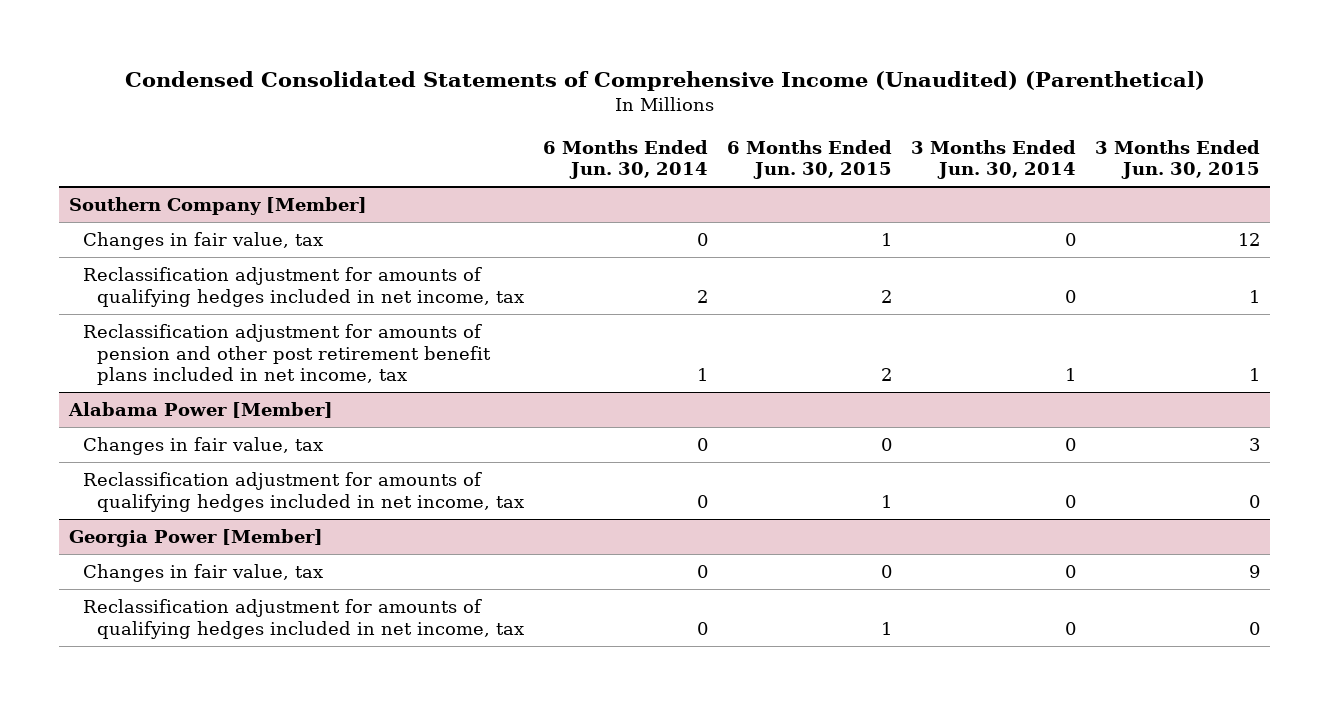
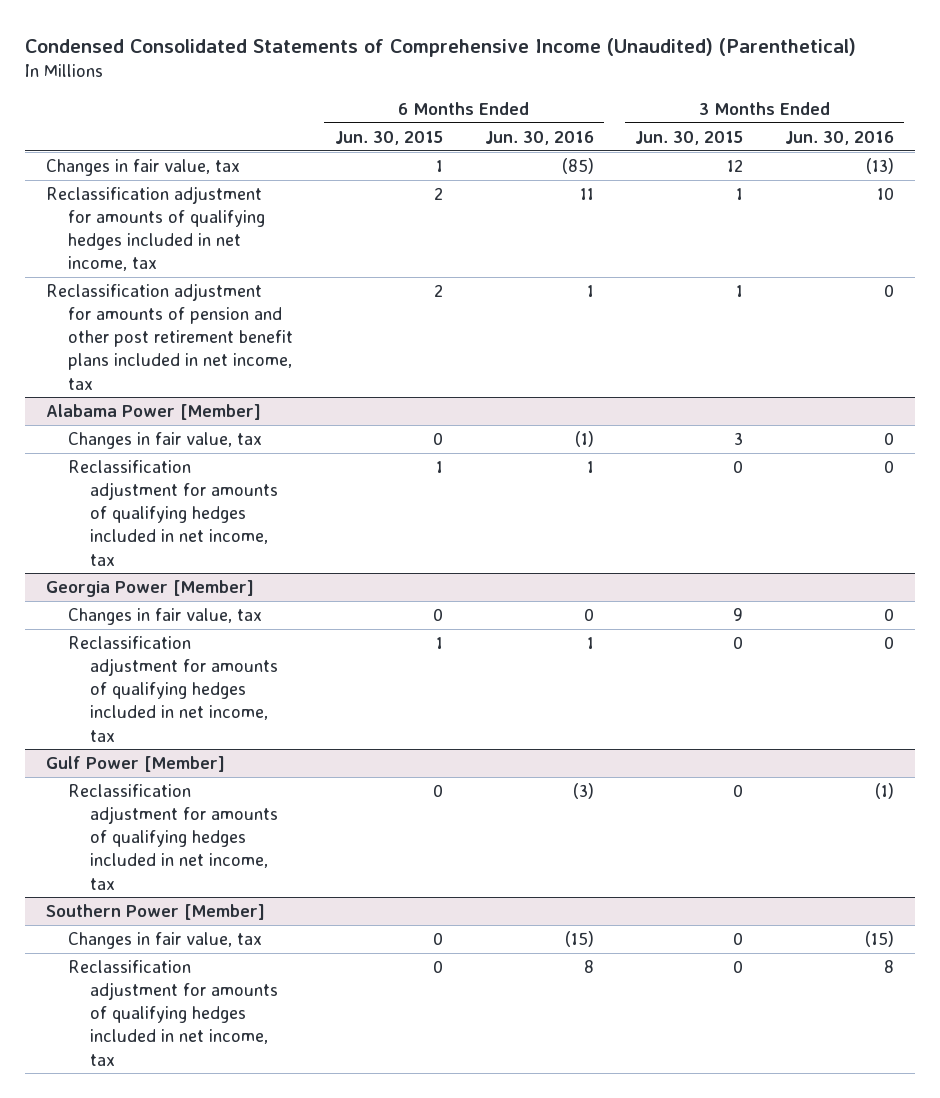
- | 6 Months Ended Jun. 30, 2014 | 6 Months Ended Jun. 30, 2015 | 3 Months Ended Jun. 30, 2014 | 3 Months Ended Jun. 30, 2015
+ | 6 Months Ended Jun. 30, 2015 | 6 Months Ended Jun. 30, 2016 | 3 Months Ended Jun. 30, 2015 | 3 Months Ended Jun. 30, 2016
- Southern Company [Member]
+ Gulf Power [Member]
+ Reclassification adjustment for amounts of qualifying hedges included in net income, tax | 0 | (3) | 0 | (1)
+ Southern Power [Member]
+ Changes in fair value, tax | 0 | (15) | 0 | (15)
+ Reclassification adjustment for amounts of qualifying hedges included in net income, tax | 0 | 8 | 0 | 8

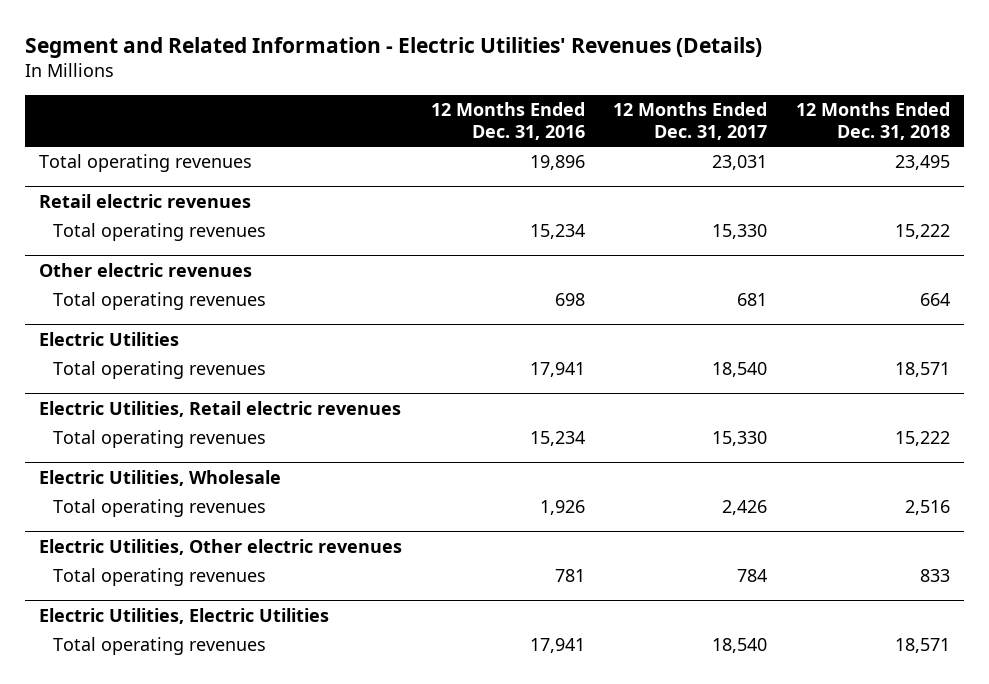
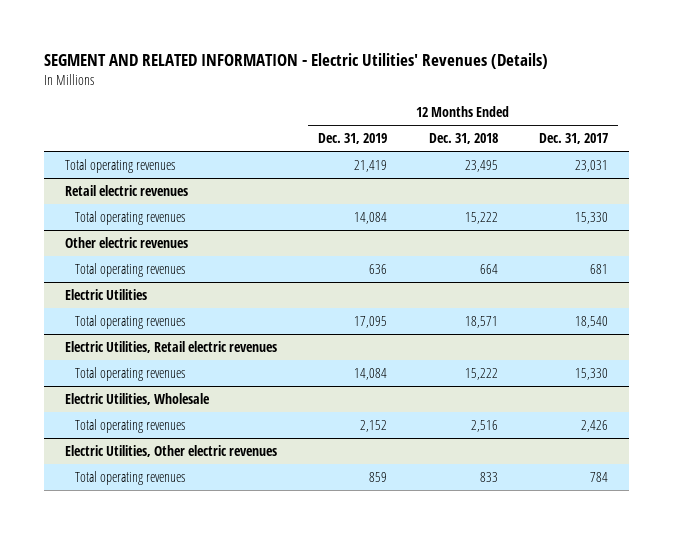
- Segment and Related Information - Electric Utilities' Revenues (Details)
+ SEGMENT AND RELATED INFORMATION - Electric Utilities' Revenues (Details)
- | 12 Months Ended Dec. 31, 2016 | 12 Months Ended Dec. 31, 2017 | 12 Months Ended Dec. 31, 2018
+ | 12 Months Ended Dec. 31, 2019 | 12 Months Ended Dec. 31, 2018 | 12 Months Ended Dec. 31, 2017
- Electric Utilities, Electric Utilities
- Total operating revenues | 17,941 | 18,540 | 18,571

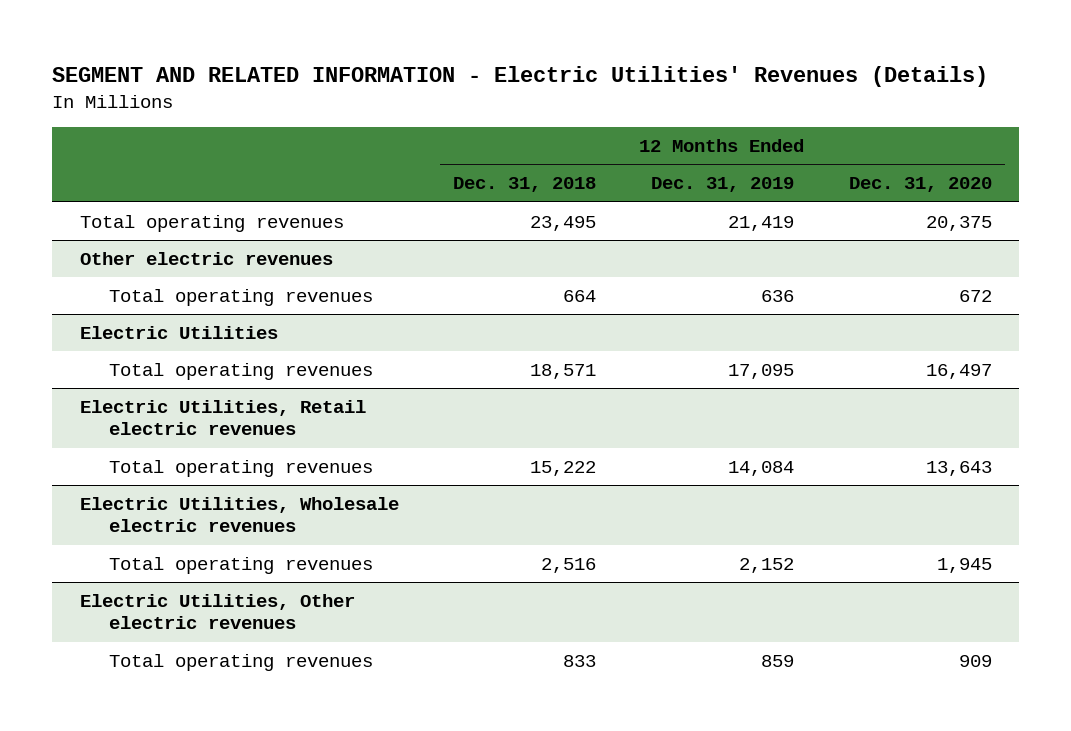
- | 12 Months Ended Dec. 31, 2019 | 12 Months Ended Dec. 31, 2018 | 12 Months Ended Dec. 31, 2017
+ | 12 Months Ended Dec. 31, 2018 | 12 Months Ended Dec. 31, 2019 | 12 Months Ended Dec. 31, 2020
- Retail electric revenues
- Total operating revenues | 14,084 | 15,222 | 15,330
- Electric Utilities, Wholesale
+ Electric Utilities, Wholesale electric revenues

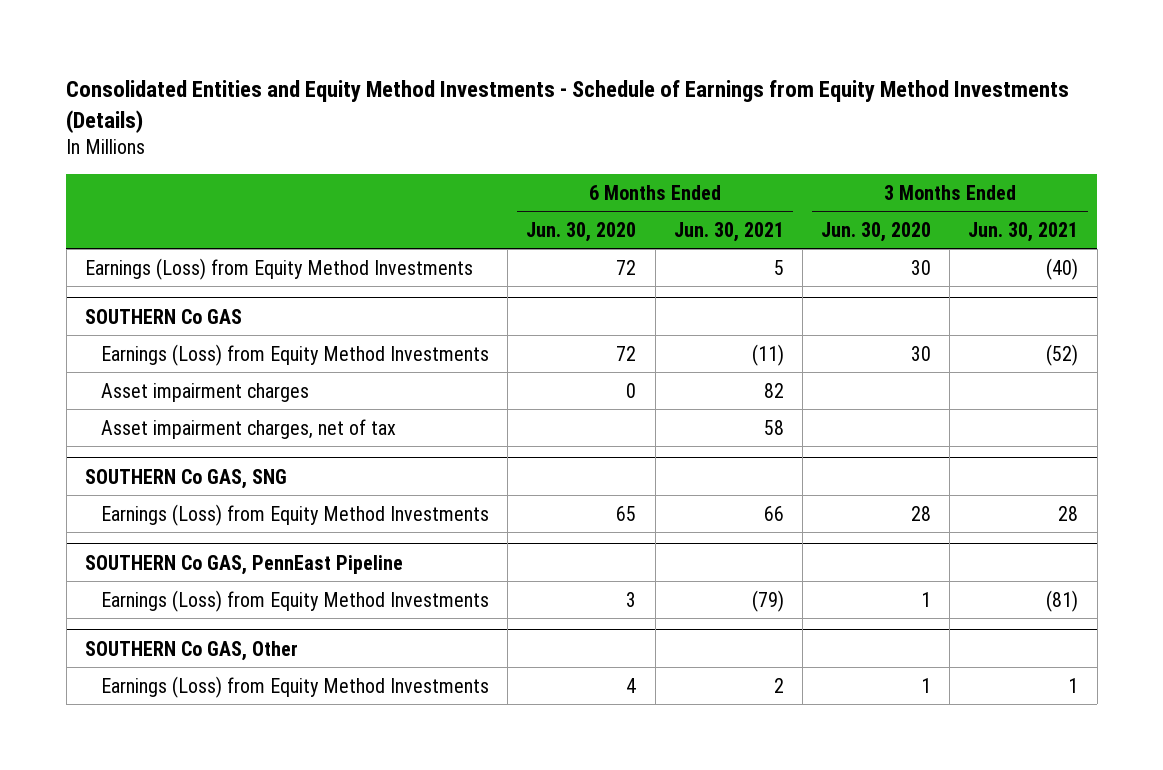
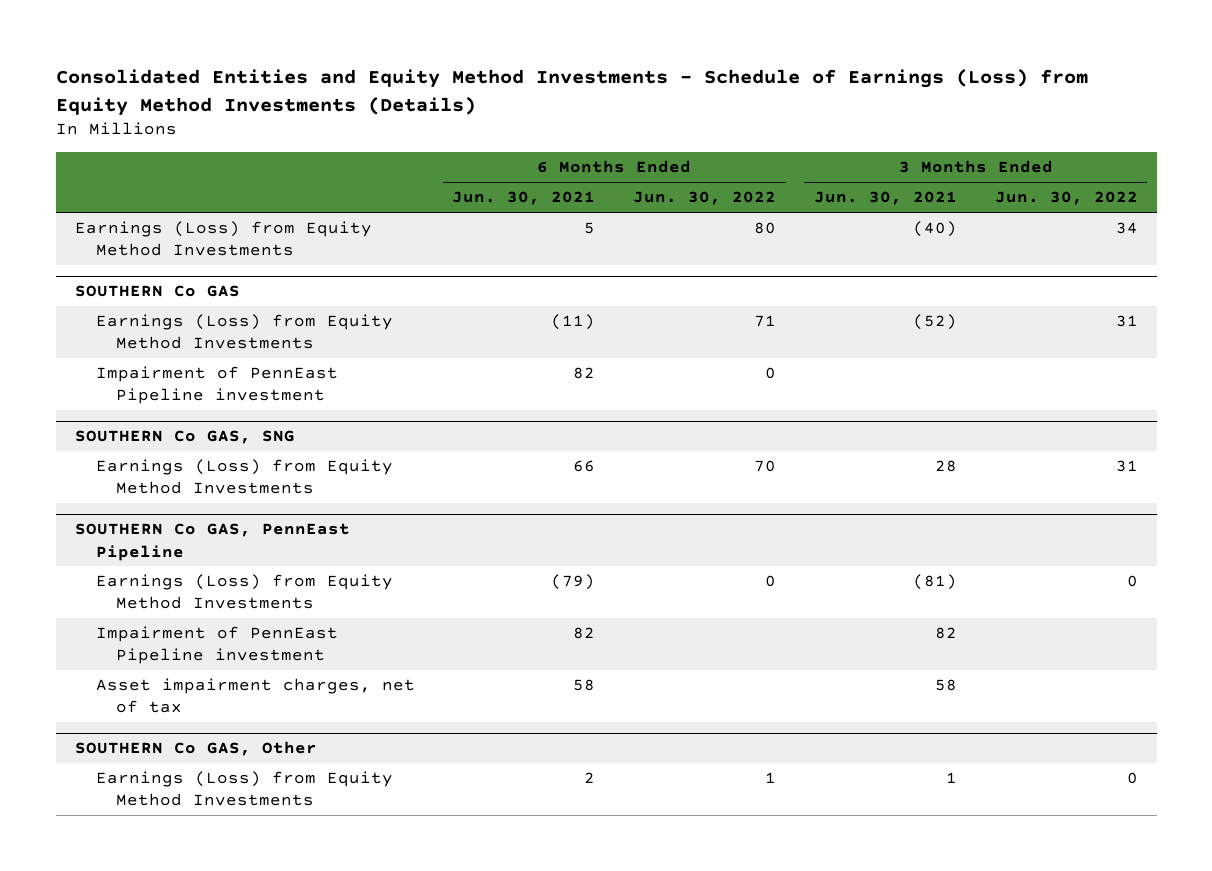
- Consolidated Entities and Equity Method Investments - Schedule of Earnings from Equity Method Investments (Details)
+ Consolidated Entities and Equity Method Investments - Schedule of Earnings (Loss) from Equity Method Investments (Details)
- | 6 Months Ended Jun. 30, 2020 | 6 Months Ended Jun. 30, 2021 | 3 Months Ended Jun. 30, 2020 | 3 Months Ended Jun. 30, 2021
+ | 6 Months Ended Jun. 30, 2021 | 6 Months Ended Jun. 30, 2022 | 3 Months Ended Jun. 30, 2021 | 3 Months Ended Jun. 30, 2022
@ SOUTHERN Co GAS
- Asset impairment charges | 0 | 82 | |
- Asset impairment charges, net of tax | | 58 | |
+ Impairment of PennEast Pipeline investment | 82 | 0 | |
@ SOUTHERN Co GAS, PennEast Pipeline
+ Impairment of PennEast Pipeline investment | 82 | | 82 |
+ Asset impairment charges, net of tax | 58 | | 58 |

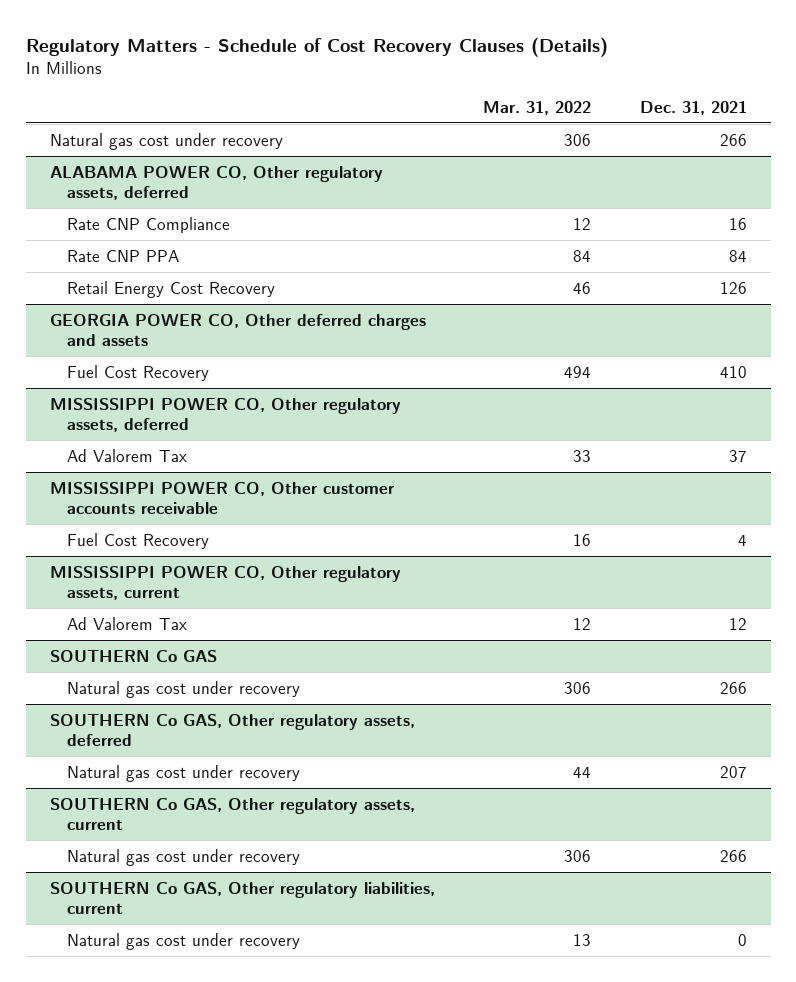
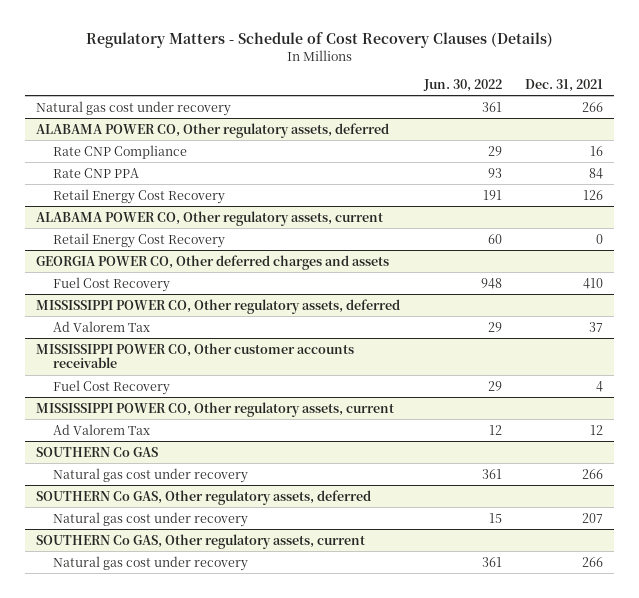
- | Mar. 31, 2022 | Dec. 31, 2021
+ | Jun. 30, 2022 | Dec. 31, 2021
+ ALABAMA POWER CO, Other regulatory assets, current
+ Retail Energy Cost Recovery | 60 | 0
- SOUTHERN Co GAS, Other regulatory liabilities, current
- Natural gas cost under recovery | 13 | 0

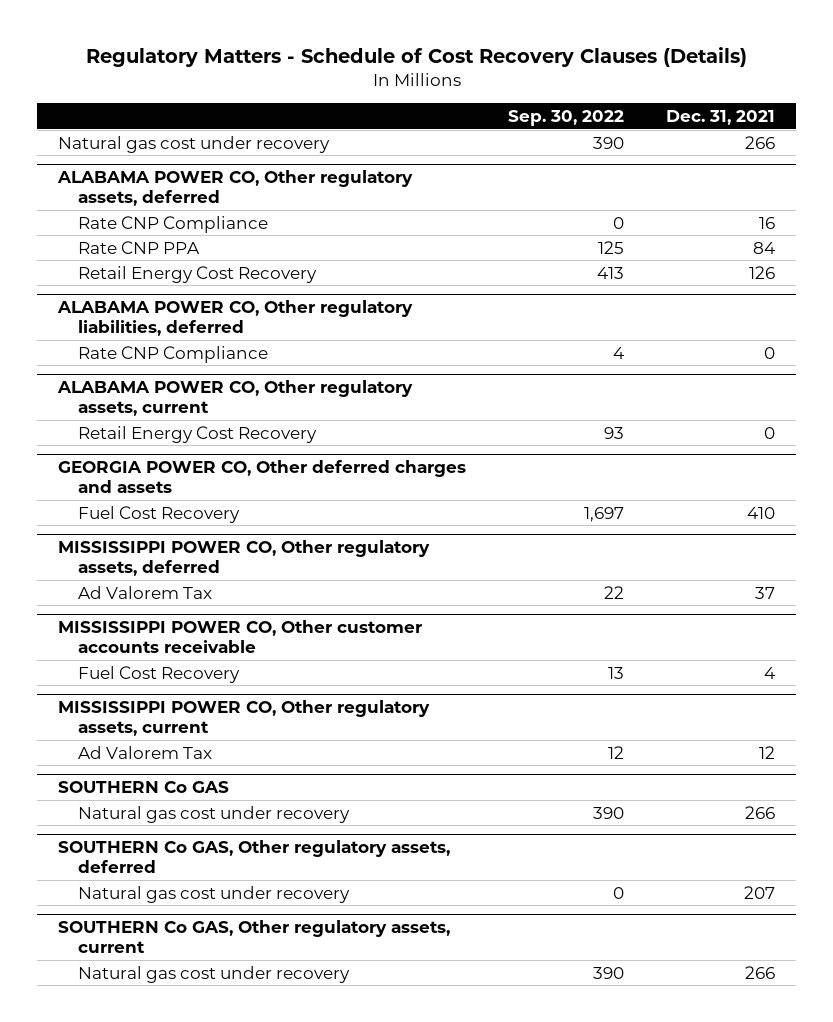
- | Jun. 30, 2022 | Dec. 31, 2021
+ | Sep. 30, 2022 | Dec. 31, 2021
+ ALABAMA POWER CO, Other regulatory liabilities, deferred
+ Rate CNP Compliance | 4 | 0

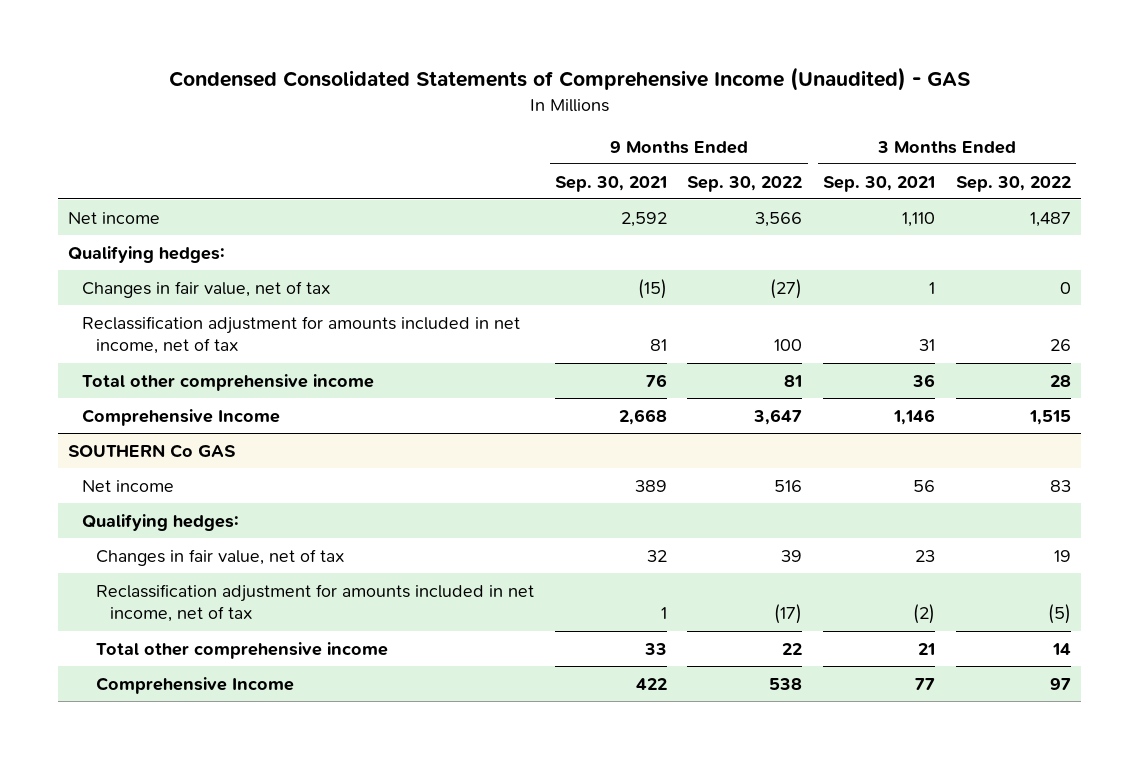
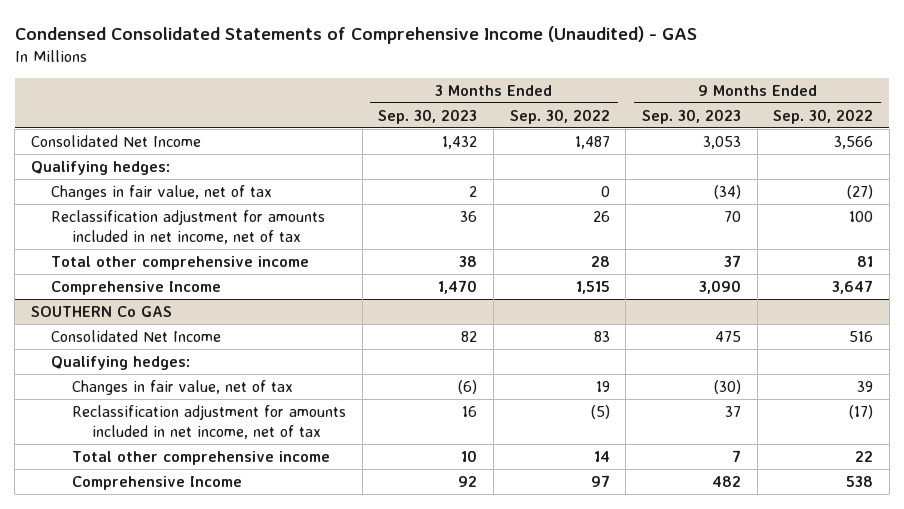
- | 9 Months Ended Sep. 30, 2021 | 9 Months Ended Sep. 30, 2022 | 3 Months Ended Sep. 30, 2021 | 3 Months Ended Sep. 30, 2022
+ | 3 Months Ended Sep. 30, 2023 | 3 Months Ended Sep. 30, 2022 | 9 Months Ended Sep. 30, 2023 | 9 Months Ended Sep. 30, 2022
- Net income | 2,592 | 3,566 | 1,110 | 1,487
+ Consolidated Net Income | 1,432 | 1,487 | 3,053 | 3,566
@ SOUTHERN Co GAS
- Net income | 389 | 516 | 56 | 83
+ Consolidated Net Income | 82 | 83 | 475 | 516

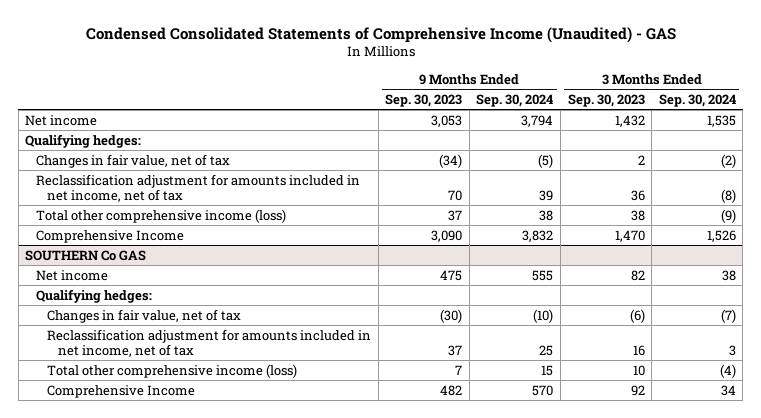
- | 3 Months Ended Sep. 30, 2023 | 3 Months Ended Sep. 30, 2022 | 9 Months Ended Sep. 30, 2023 | 9 Months Ended Sep. 30, 2022
+ | 9 Months Ended Sep. 30, 2023 | 9 Months Ended Sep. 30, 2024 | 3 Months Ended Sep. 30, 2023 | 3 Months Ended Sep. 30, 2024
- Consolidated Net Income | 1,432 | 1,487 | 3,053 | 3,566
+ Net income | 3,053 | 3,794 | 1,432 | 1,535
- Total other comprehensive income | 38 | 28 | 37 | 81
+ Total other comprehensive income (loss) | 37 | 38 | 38 | (9)
@ SOUTHERN Co GAS
- Consolidated Net Income | 82 | 83 | 475 | 516
+ Net income | 475 | 555 | 82 | 38
- Total other comprehensive income | 10 | 14 | 7 | 22
+ Total other comprehensive income (loss) | 7 | 15 | 10 | (4)

